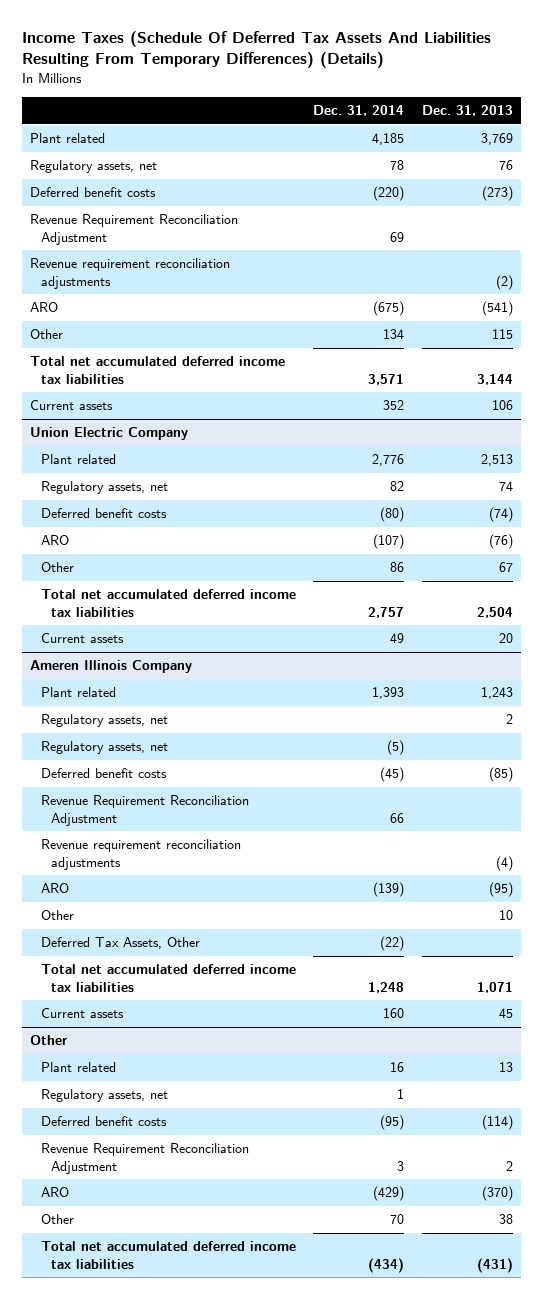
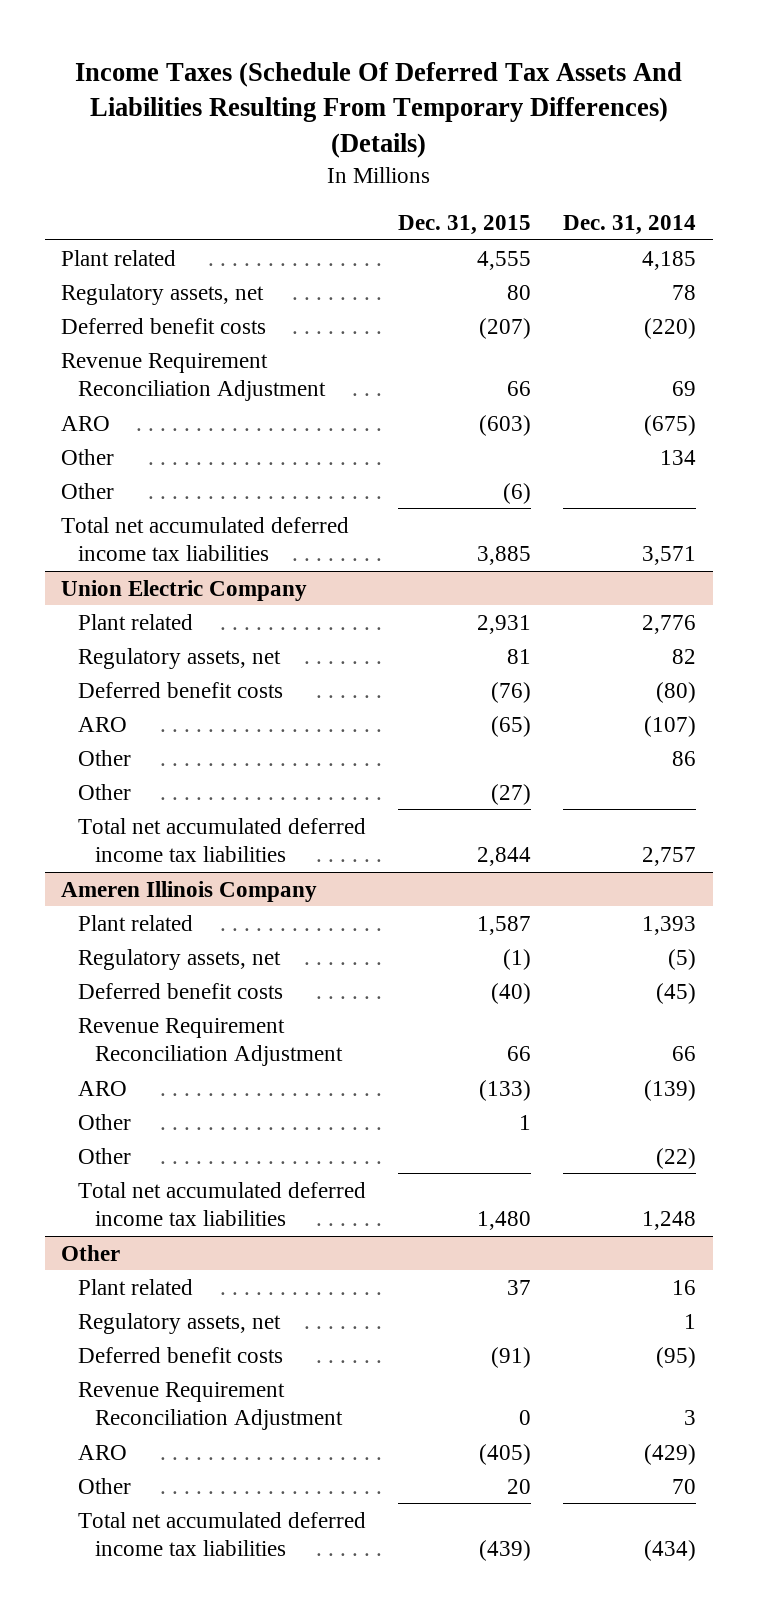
- | Dec. 31, 2014 | Dec. 31, 2013
+ | Dec. 31, 2015 | Dec. 31, 2014
- Revenue requirement reconciliation adjustments | | (2)
+ Other | (6) |
- Current assets | 352 | 106
@ Union Electric Company
+ Other | (27) |
- Current assets | 49 | 20
@ Ameren Illinois Company
- Regulatory assets, net | | 2
- Revenue requirement reconciliation adjustments | | (4)
- Deferred Tax Assets, Other | (22) |
+ Other | | (22)
- Current assets | 160 | 45

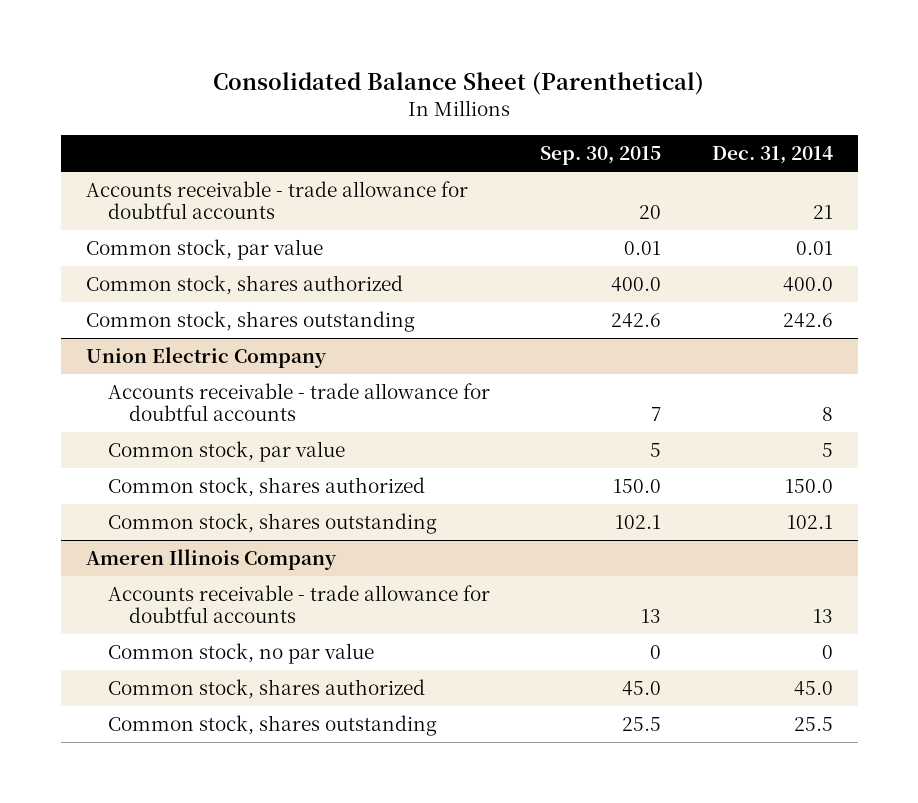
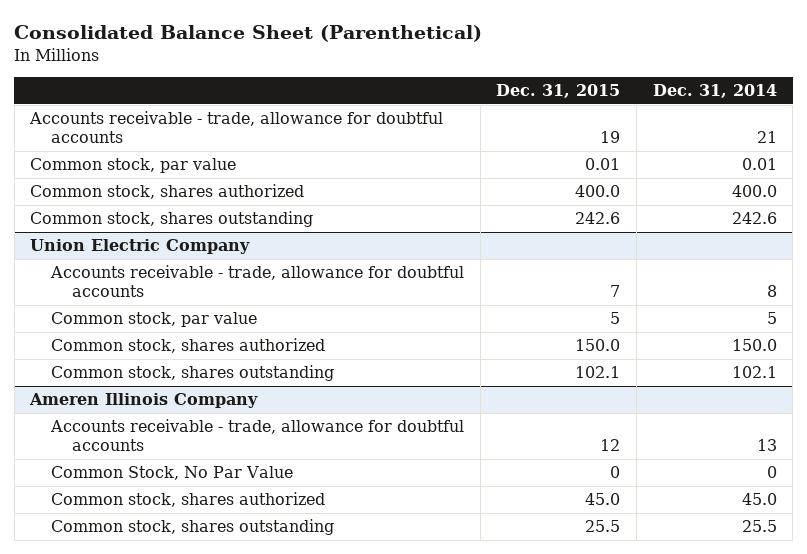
- | Sep. 30, 2015 | Dec. 31, 2014
+ | Dec. 31, 2015 | Dec. 31, 2014
- Accounts receivable - trade allowance for doubtful accounts | 20 | 21
+ Accounts receivable - trade, allowance for doubtful accounts | 19 | 21
@ Union Electric Company
- Accounts receivable - trade allowance for doubtful accounts | 7 | 8
+ Accounts receivable - trade, allowance for doubtful accounts | 7 | 8
@ Ameren Illinois Company
- Accounts receivable - trade allowance for doubtful accounts | 13 | 13
- Common stock, no par value | 0 | 0
+ Accounts receivable - trade, allowance for doubtful accounts | 12 | 13
+ Common Stock, No Par Value | 0 | 0

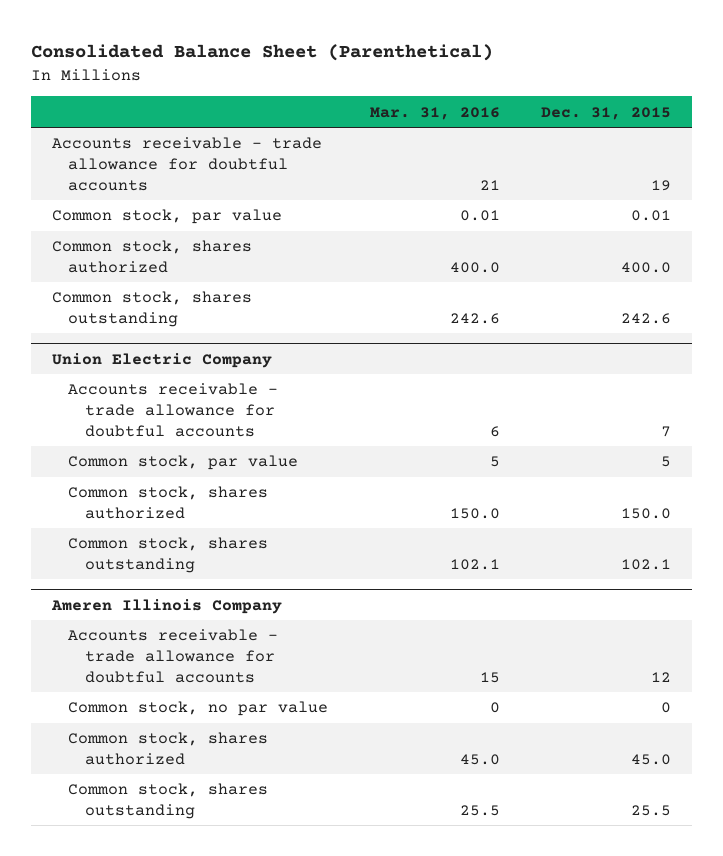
- | Dec. 31, 2015 | Dec. 31, 2014
+ | Mar. 31, 2016 | Dec. 31, 2015
- Accounts receivable - trade, allowance for doubtful accounts | 19 | 21
+ Accounts receivable - trade allowance for doubtful accounts | 21 | 19
@ Union Electric Company
- Accounts receivable - trade, allowance for doubtful accounts | 7 | 8
+ Accounts receivable - trade allowance for doubtful accounts | 6 | 7
@ Ameren Illinois Company
- Accounts receivable - trade, allowance for doubtful accounts | 12 | 13
- Common Stock, No Par Value | 0 | 0
+ Accounts receivable - trade allowance for doubtful accounts | 15 | 12
+ Common stock, no par value | 0 | 0

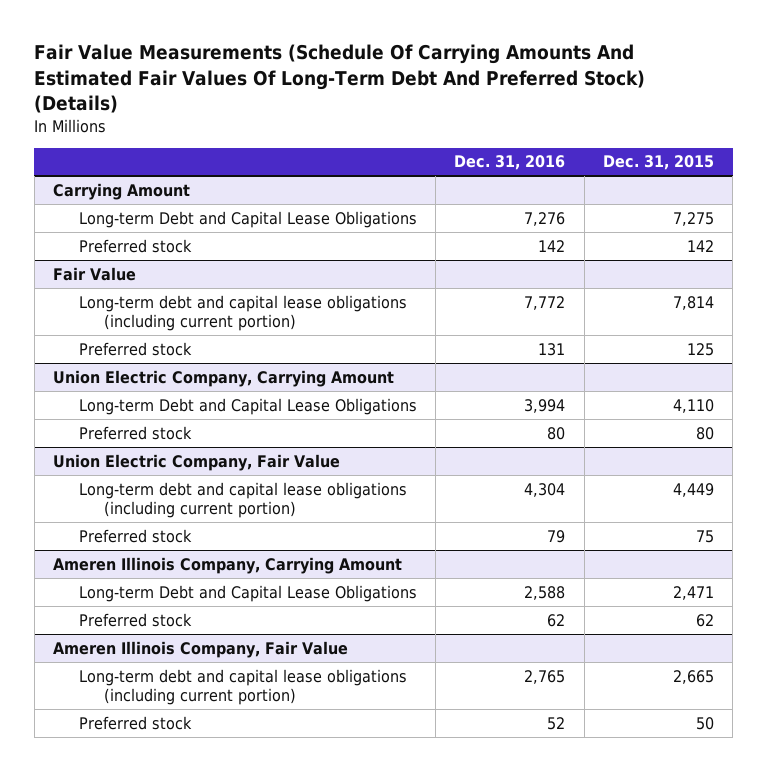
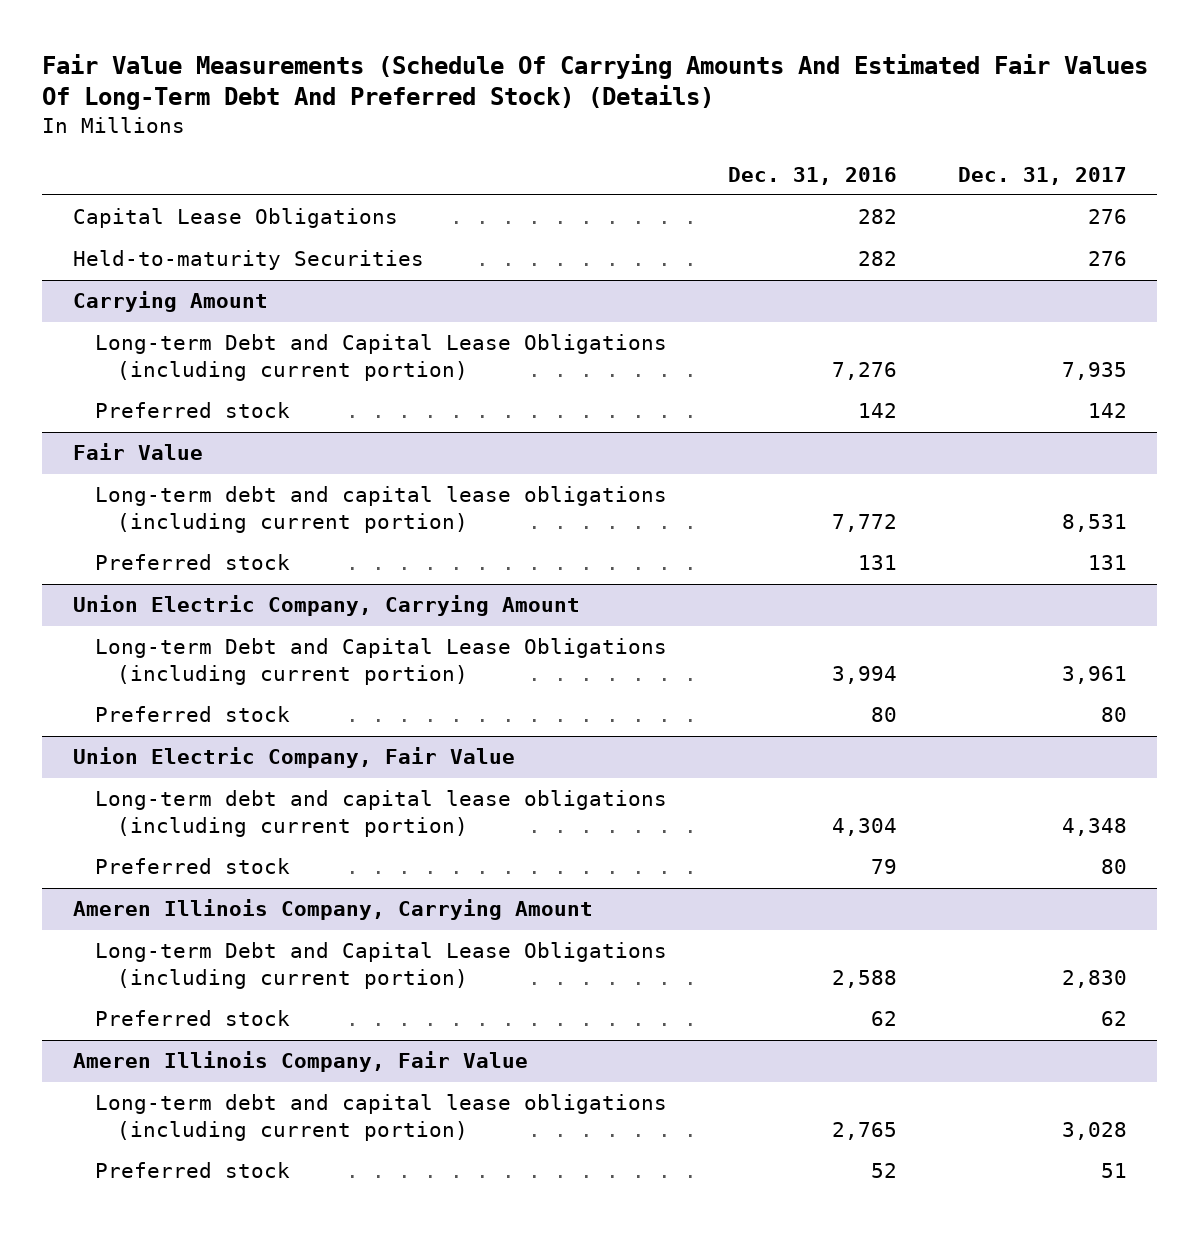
- | Dec. 31, 2016 | Dec. 31, 2015
+ | Dec. 31, 2016 | Dec. 31, 2017
+ Capital Lease Obligations | 282 | 276
+ Held-to-maturity Securities | 282 | 276
@ Carrying Amount
- Long-term Debt and Capital Lease Obligations | 7,276 | 7,275
+ Long-term Debt and Capital Lease Obligations (including current portion) | 7,276 | 7,935
@ Union Electric Company, Carrying Amount
- Long-term Debt and Capital Lease Obligations | 3,994 | 4,110
+ Long-term Debt and Capital Lease Obligations (including current portion) | 3,994 | 3,961
@ Ameren Illinois Company, Carrying Amount
- Long-term Debt and Capital Lease Obligations | 2,588 | 2,471
+ Long-term Debt and Capital Lease Obligations (including current portion) | 2,588 | 2,830

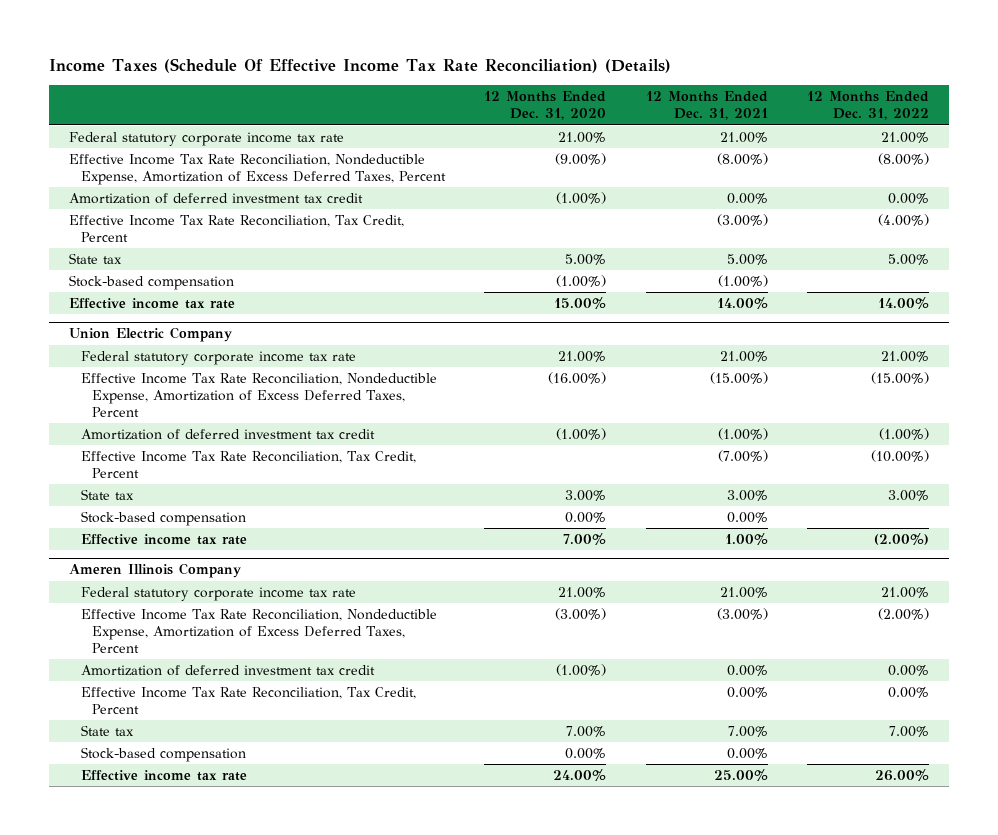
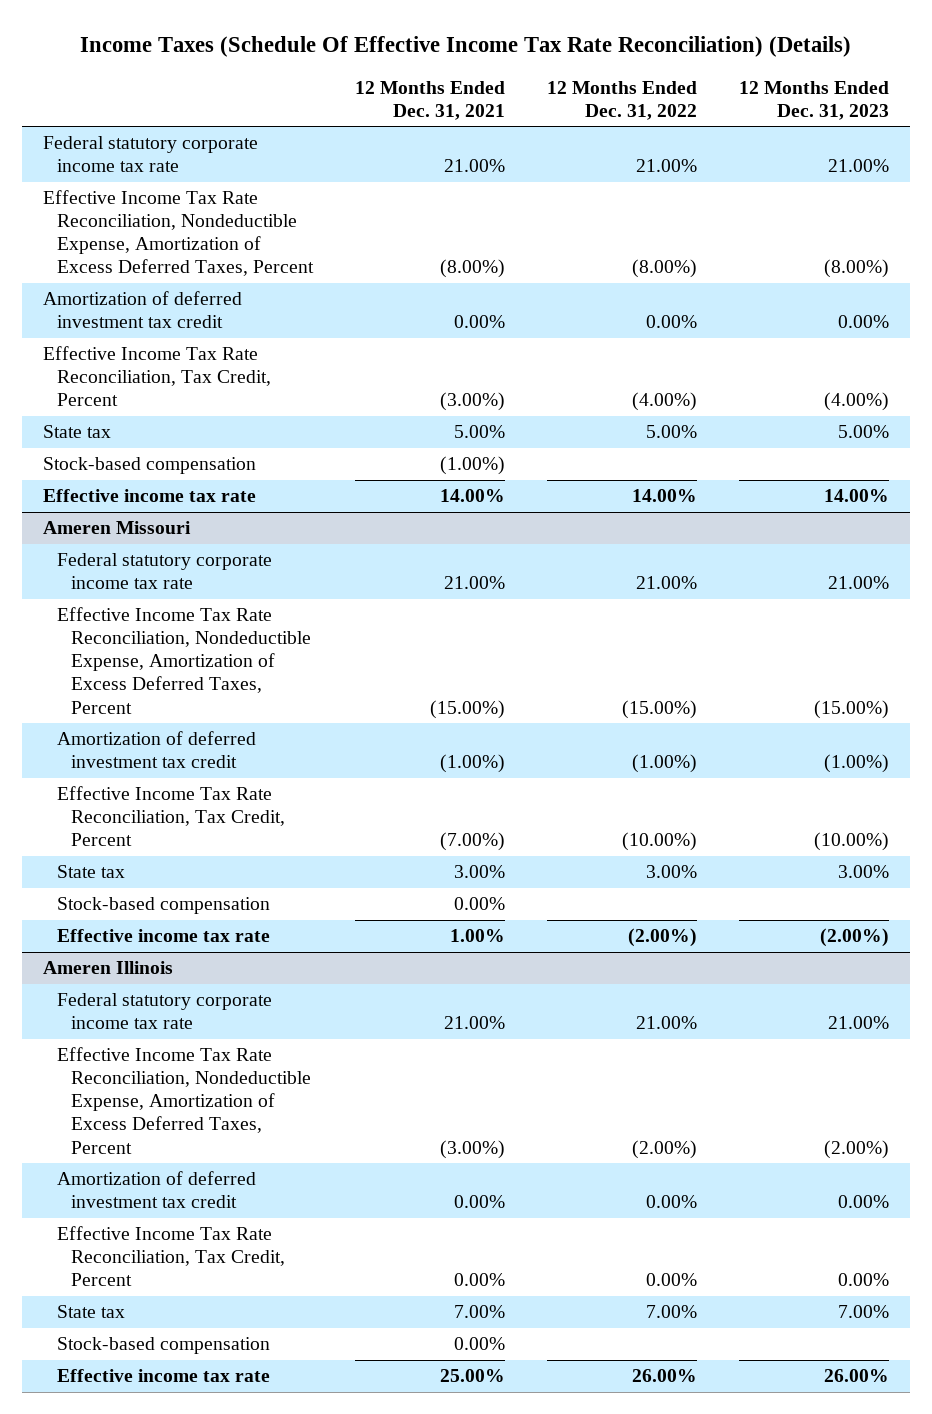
- | 12 Months Ended Dec. 31, 2020 | 12 Months Ended Dec. 31, 2021 | 12 Months Ended Dec. 31, 2022
+ | 12 Months Ended Dec. 31, 2021 | 12 Months Ended Dec. 31, 2022 | 12 Months Ended Dec. 31, 2023
- Union Electric Company
+ Ameren Missouri
- Ameren Illinois Company
+ Ameren Illinois

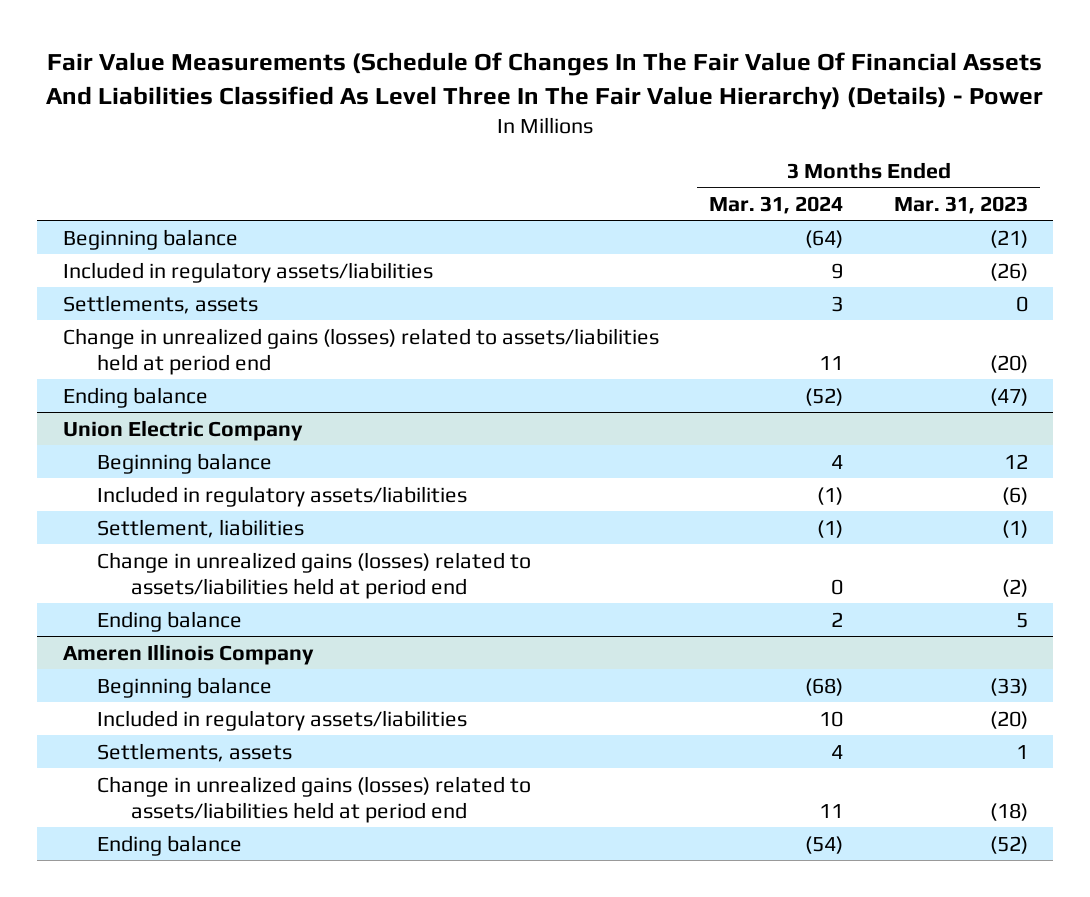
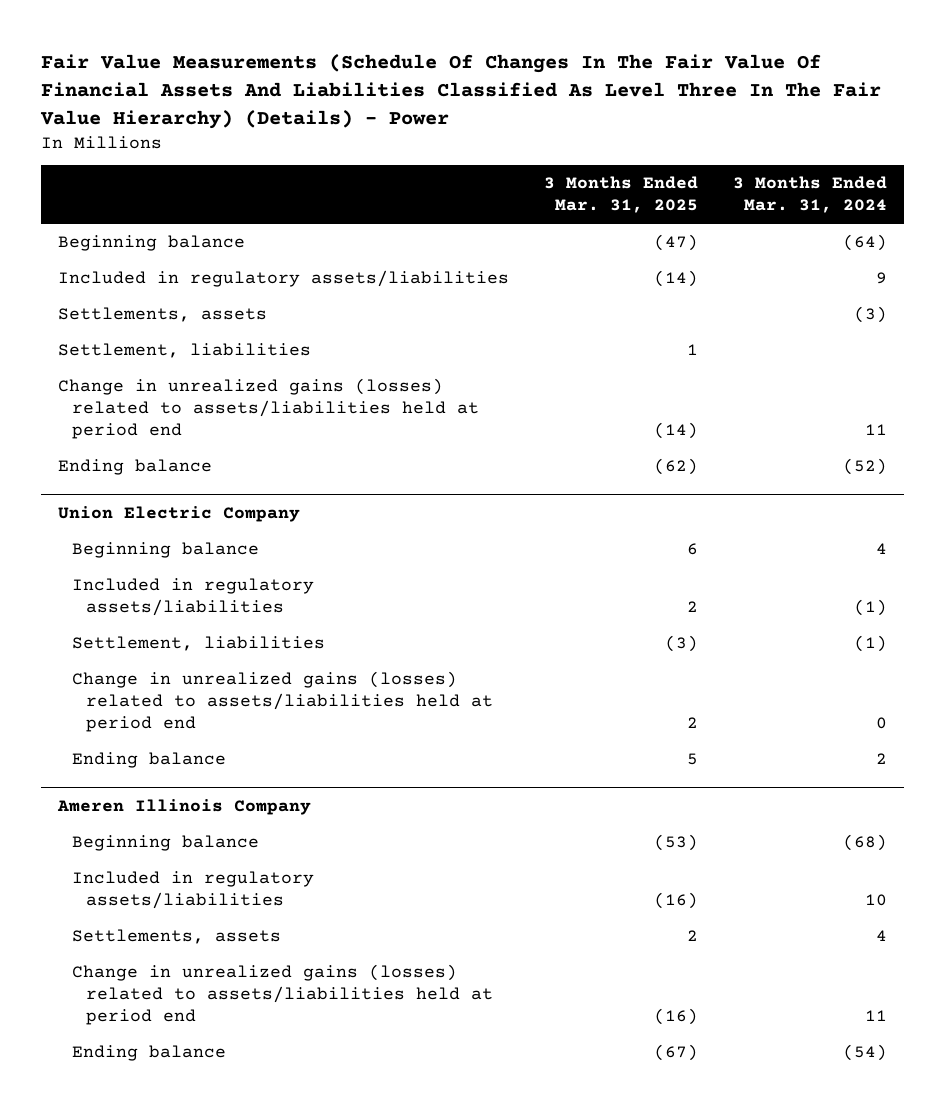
- | 3 Months Ended Mar. 31, 2024 | 3 Months Ended Mar. 31, 2023
+ | 3 Months Ended Mar. 31, 2025 | 3 Months Ended Mar. 31, 2024
- Settlements, assets | 3 | 0
+ Settlements, assets | | (3)
+ Settlement, liabilities | 1 |

